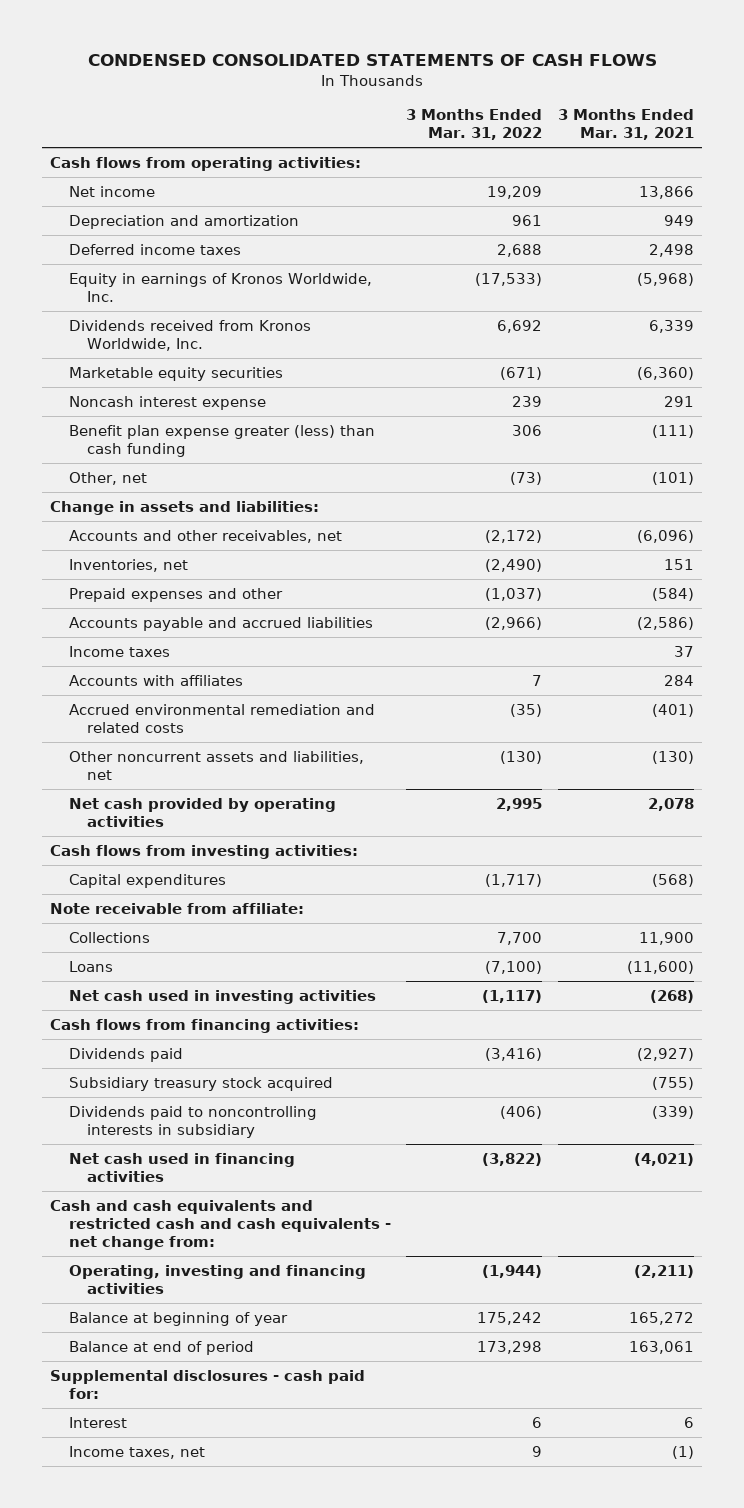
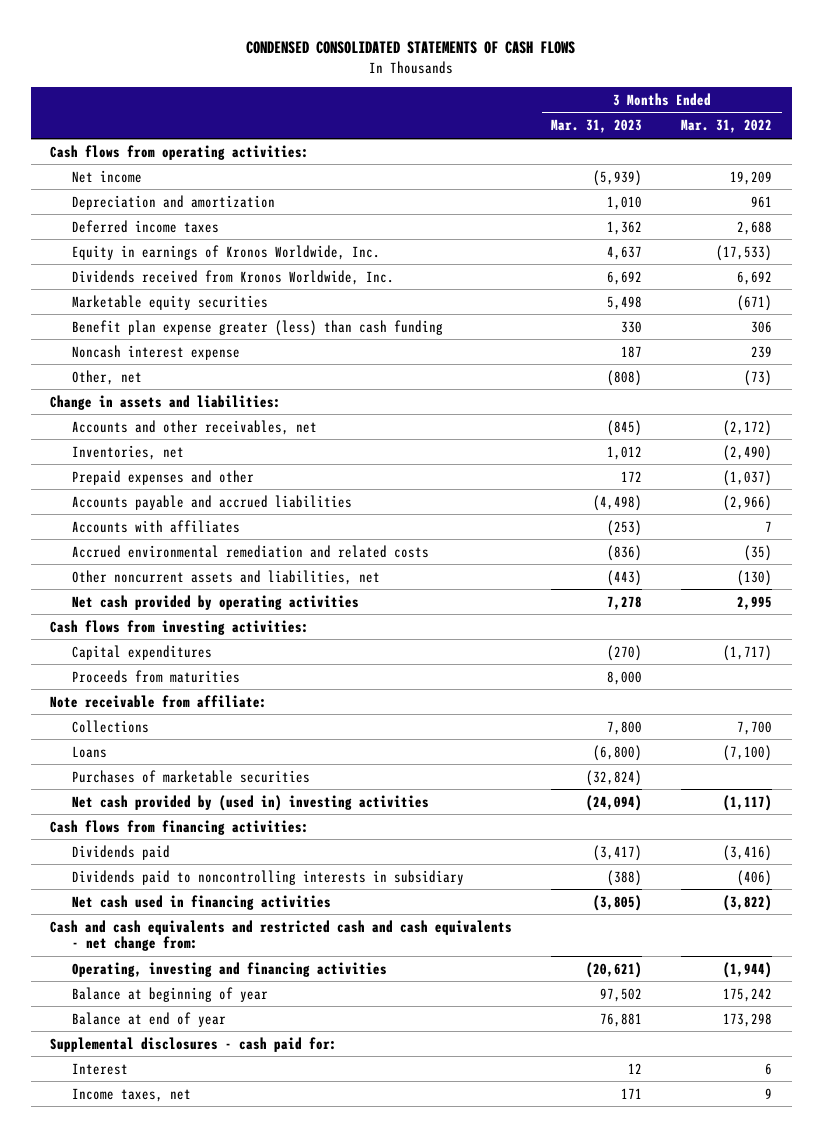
- | 3 Months Ended Mar. 31, 2022 | 3 Months Ended Mar. 31, 2021
+ | 3 Months Ended Mar. 31, 2023 | 3 Months Ended Mar. 31, 2022
moved down: Noncash interest expense | 187 | 239
- Income taxes | | 37
+ Proceeds from maturities | 8,000 |
- Net cash used in investing activities | (1,117) | (268)
+ Purchases of marketable securities | (32,824) |
+ Net cash provided by (used in) investing activities | (24,094) | (1,117)
- Subsidiary treasury stock acquired | | (755)
- Balance at end of period | 173,298 | 163,061
+ Balance at end of year | 76,881 | 173,298

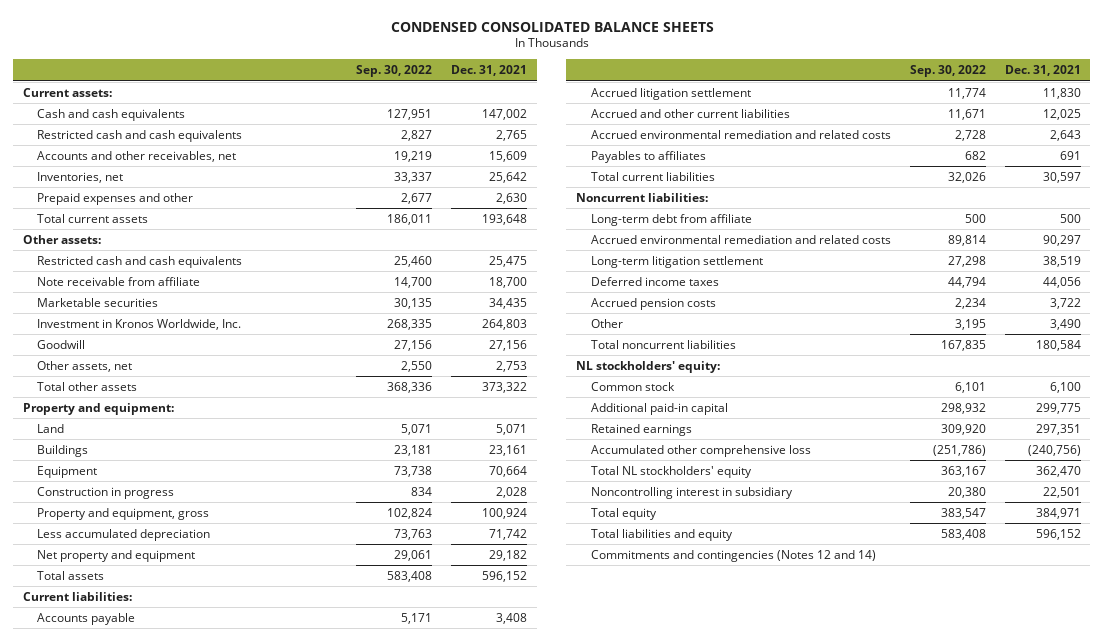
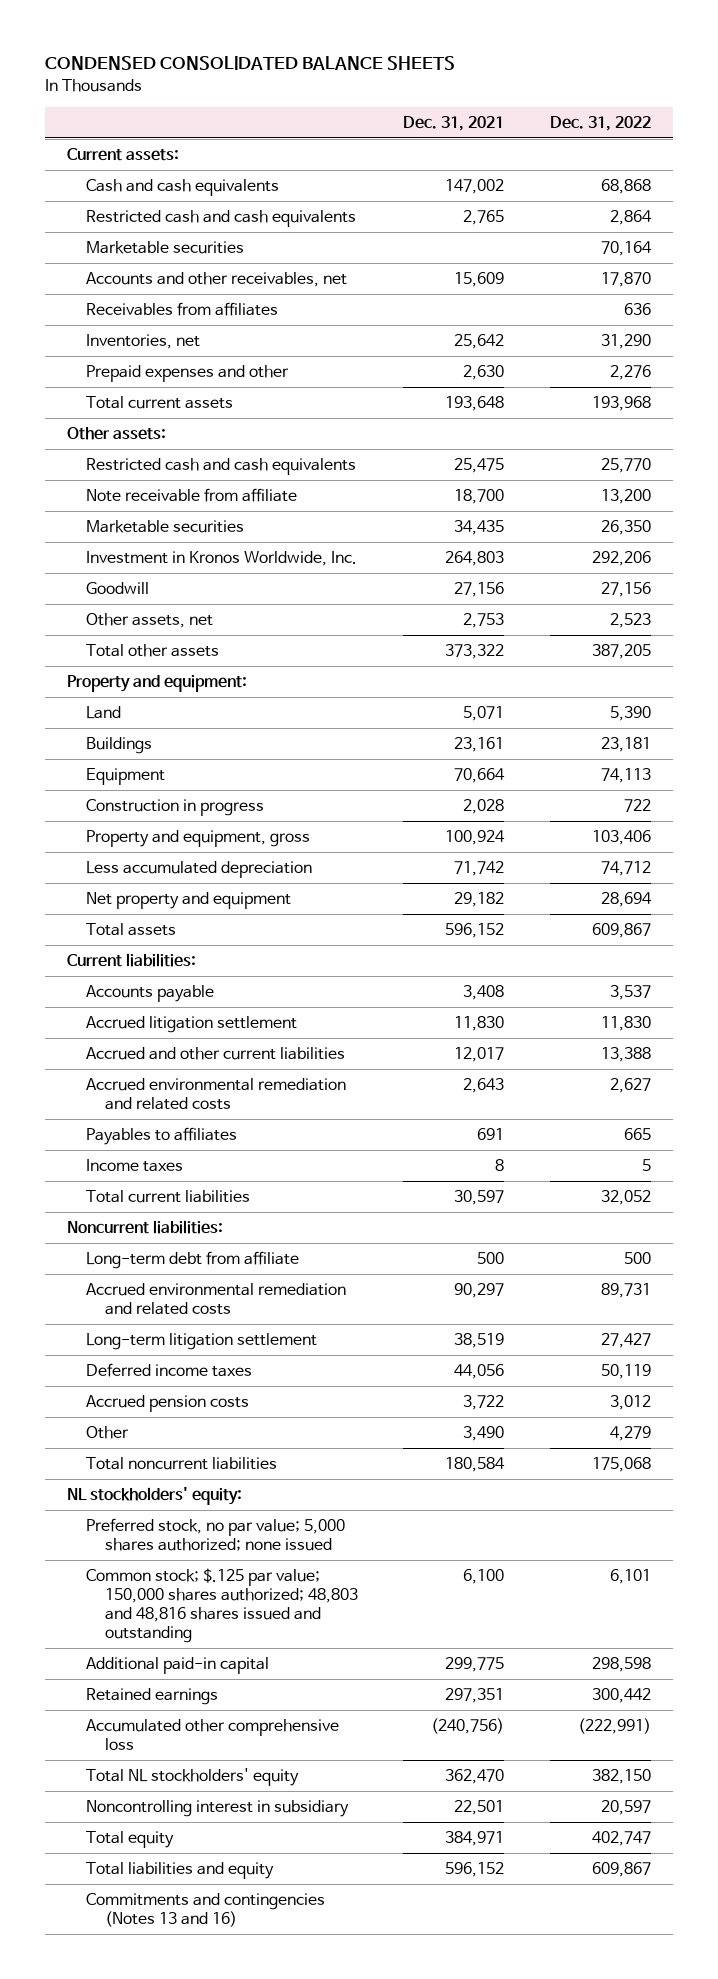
- | Sep. 30, 2022 | Dec. 31, 2021
+ | Dec. 31, 2021 | Dec. 31, 2022
+ Marketable securities | | 70,164
+ Receivables from affiliates | | 636
- Accrued and other current liabilities | 11,671 | 12,025
+ Accrued and other current liabilities | 12,017 | 13,388
+ Income taxes | 8 | 5
- Common stock | 6,101 | 6,100
+ Preferred stock, no par value; 5,000 shares authorized; none issued
+ Common stock; $.125 par value; 150,000 shares authorized; 48,803 and 48,816 shares issued and outstanding | 6,100 | 6,101
- Commitments and contingencies (Notes 12 and 14)
+ Commitments and contingencies (Notes 13 and 16)

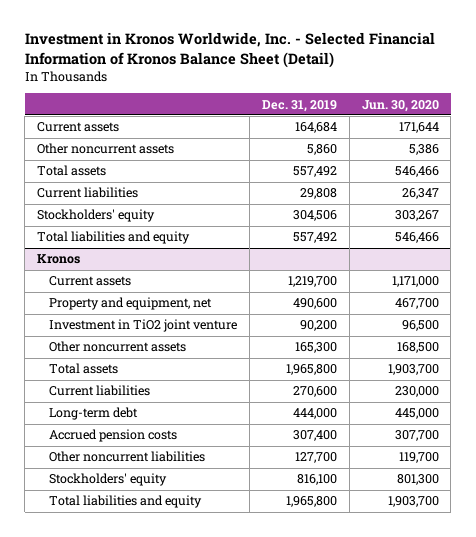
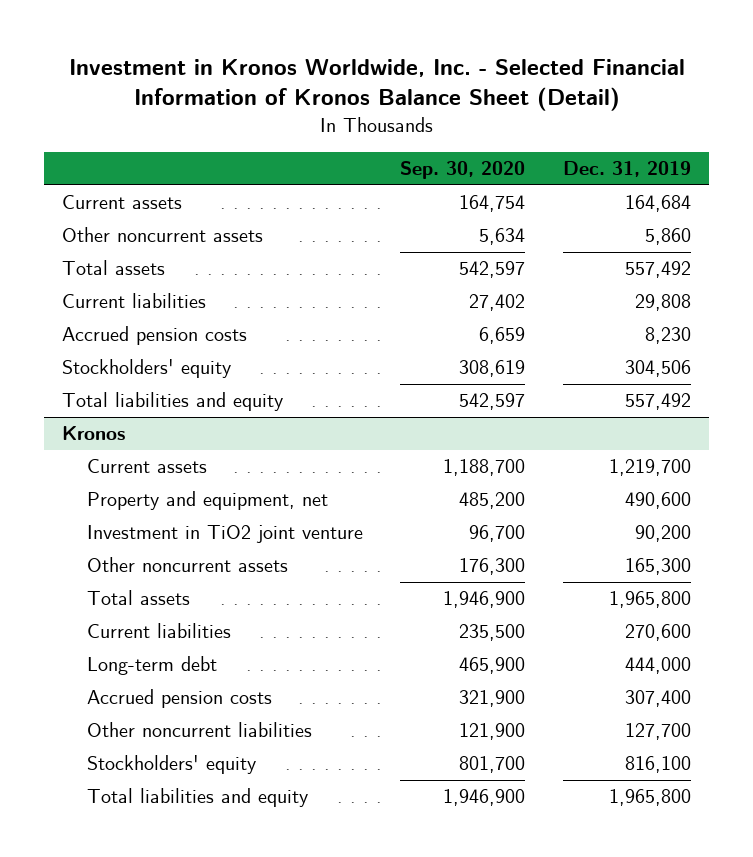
- | Dec. 31, 2019 | Jun. 30, 2020
+ | Sep. 30, 2020 | Dec. 31, 2019
+ Accrued pension costs | 6,659 | 8,230

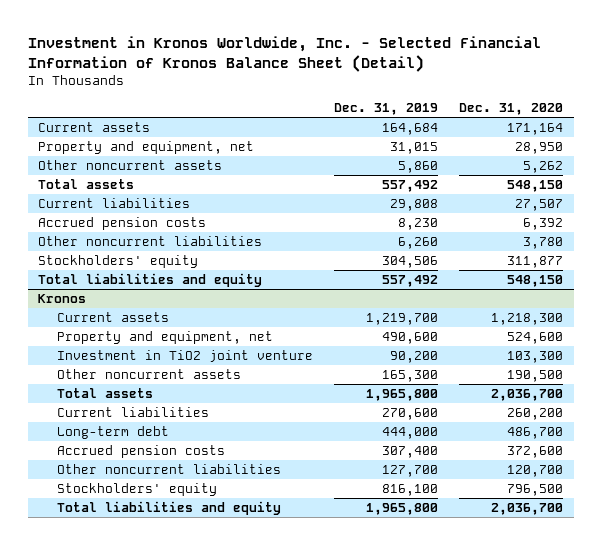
- | Sep. 30, 2020 | Dec. 31, 2019
+ | Dec. 31, 2019 | Dec. 31, 2020
+ Property and equipment, net | 31,015 | 28,950
+ Other noncurrent liabilities | 6,260 | 3,780

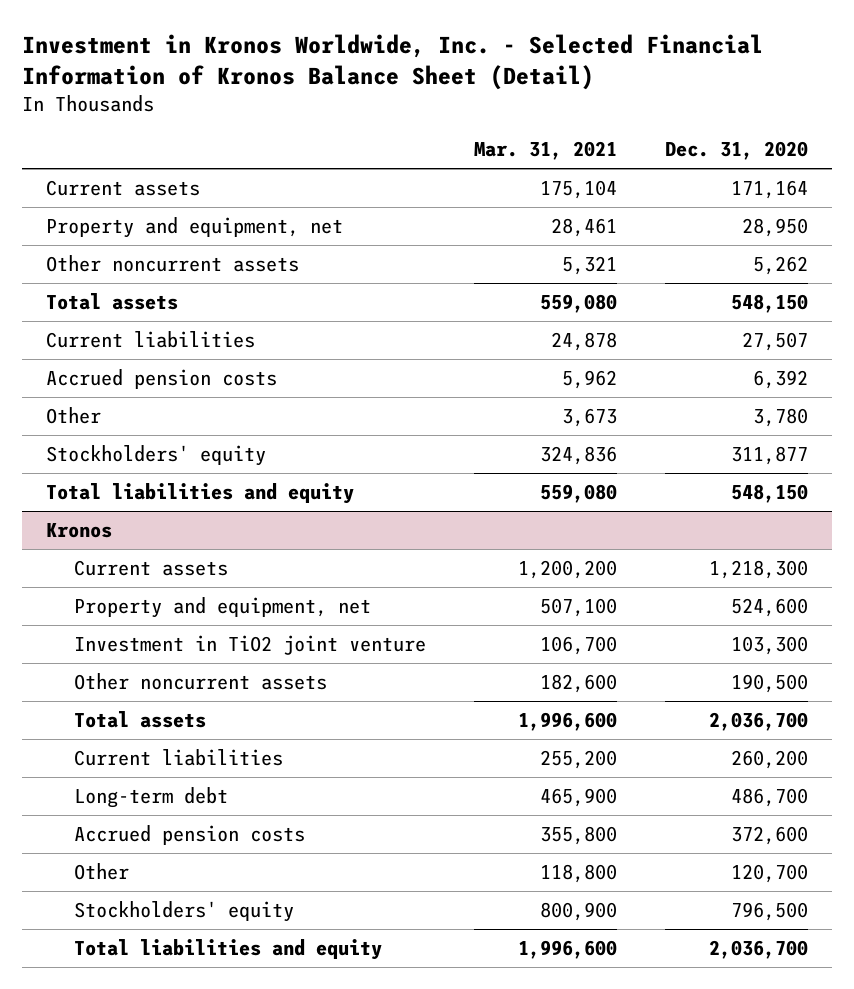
- | Dec. 31, 2019 | Dec. 31, 2020
+ | Mar. 31, 2021 | Dec. 31, 2020
- Other noncurrent liabilities | 6,260 | 3,780
+ Other | 3,673 | 3,780
@ Kronos
- Other noncurrent liabilities | 127,700 | 120,700
+ Other | 118,800 | 120,700

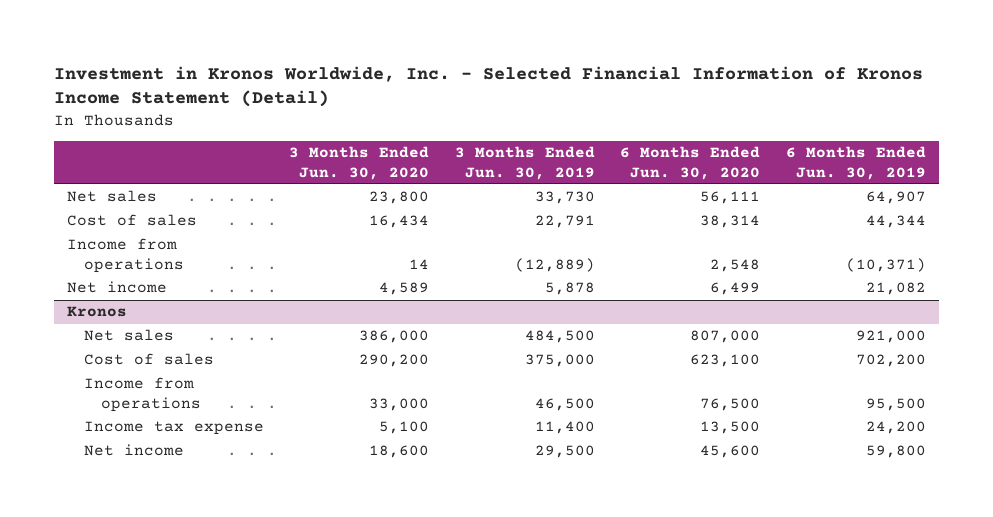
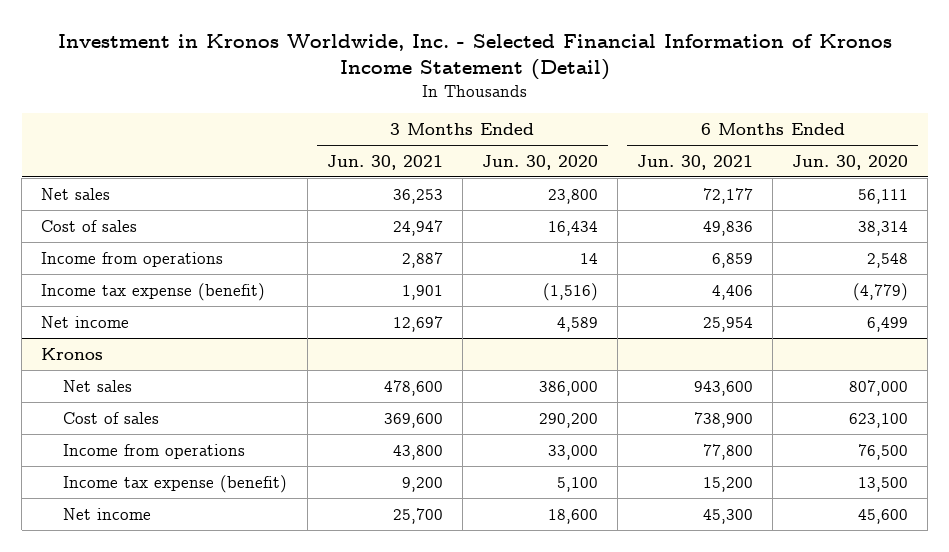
- | 3 Months Ended Jun. 30, 2020 | 3 Months Ended Jun. 30, 2019 | 6 Months Ended Jun. 30, 2020 | 6 Months Ended Jun. 30, 2019
+ | 3 Months Ended Jun. 30, 2021 | 3 Months Ended Jun. 30, 2020 | 6 Months Ended Jun. 30, 2021 | 6 Months Ended Jun. 30, 2020
+ Income tax expense (benefit) | 1,901 | (1,516) | 4,406 | (4,779)
@ Kronos
- Income tax expense | 5,100 | 11,400 | 13,500 | 24,200
+ Income tax expense (benefit) | 9,200 | 5,100 | 15,200 | 13,500

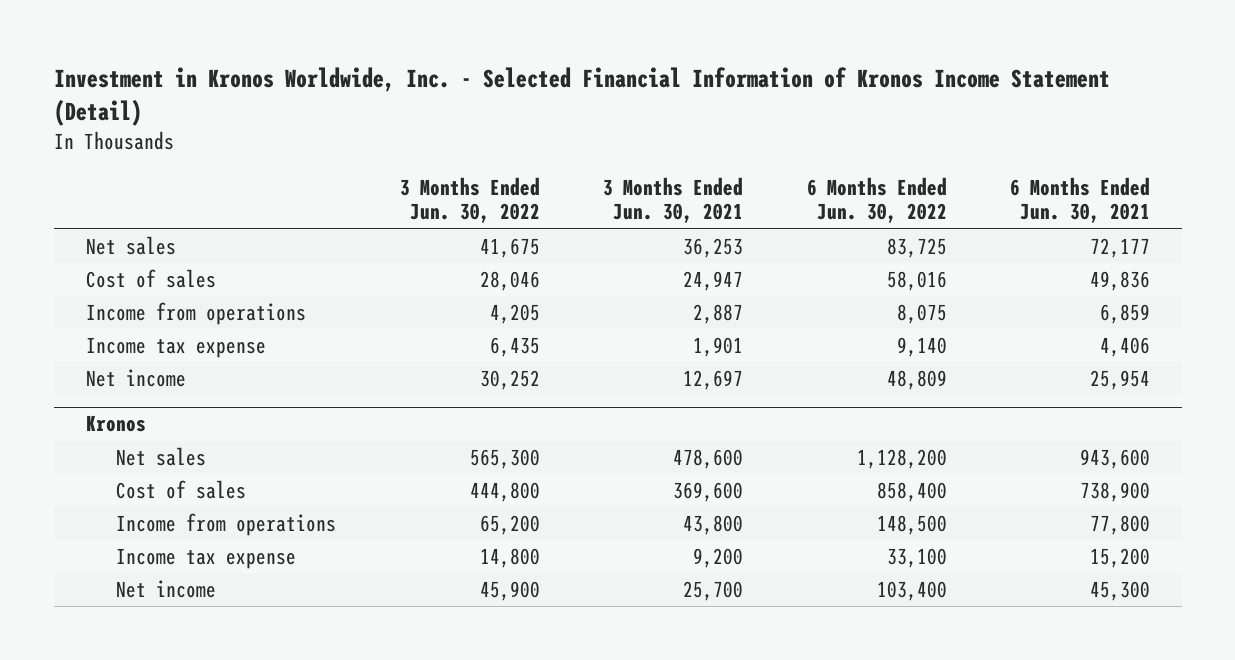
- | 3 Months Ended Jun. 30, 2021 | 3 Months Ended Jun. 30, 2020 | 6 Months Ended Jun. 30, 2021 | 6 Months Ended Jun. 30, 2020
+ | 3 Months Ended Jun. 30, 2022 | 3 Months Ended Jun. 30, 2021 | 6 Months Ended Jun. 30, 2022 | 6 Months Ended Jun. 30, 2021
- Income tax expense (benefit) | 1,901 | (1,516) | 4,406 | (4,779)
+ Income tax expense | 6,435 | 1,901 | 9,140 | 4,406
@ Kronos
- Income tax expense (benefit) | 9,200 | 5,100 | 15,200 | 13,500
+ Income tax expense | 14,800 | 9,200 | 33,100 | 15,200

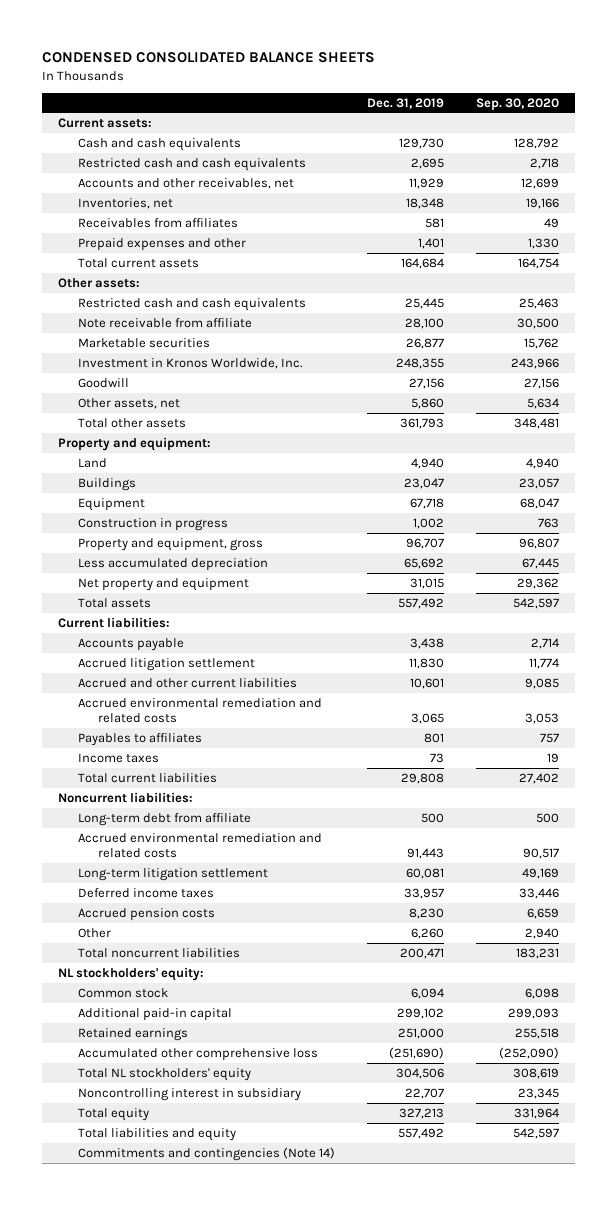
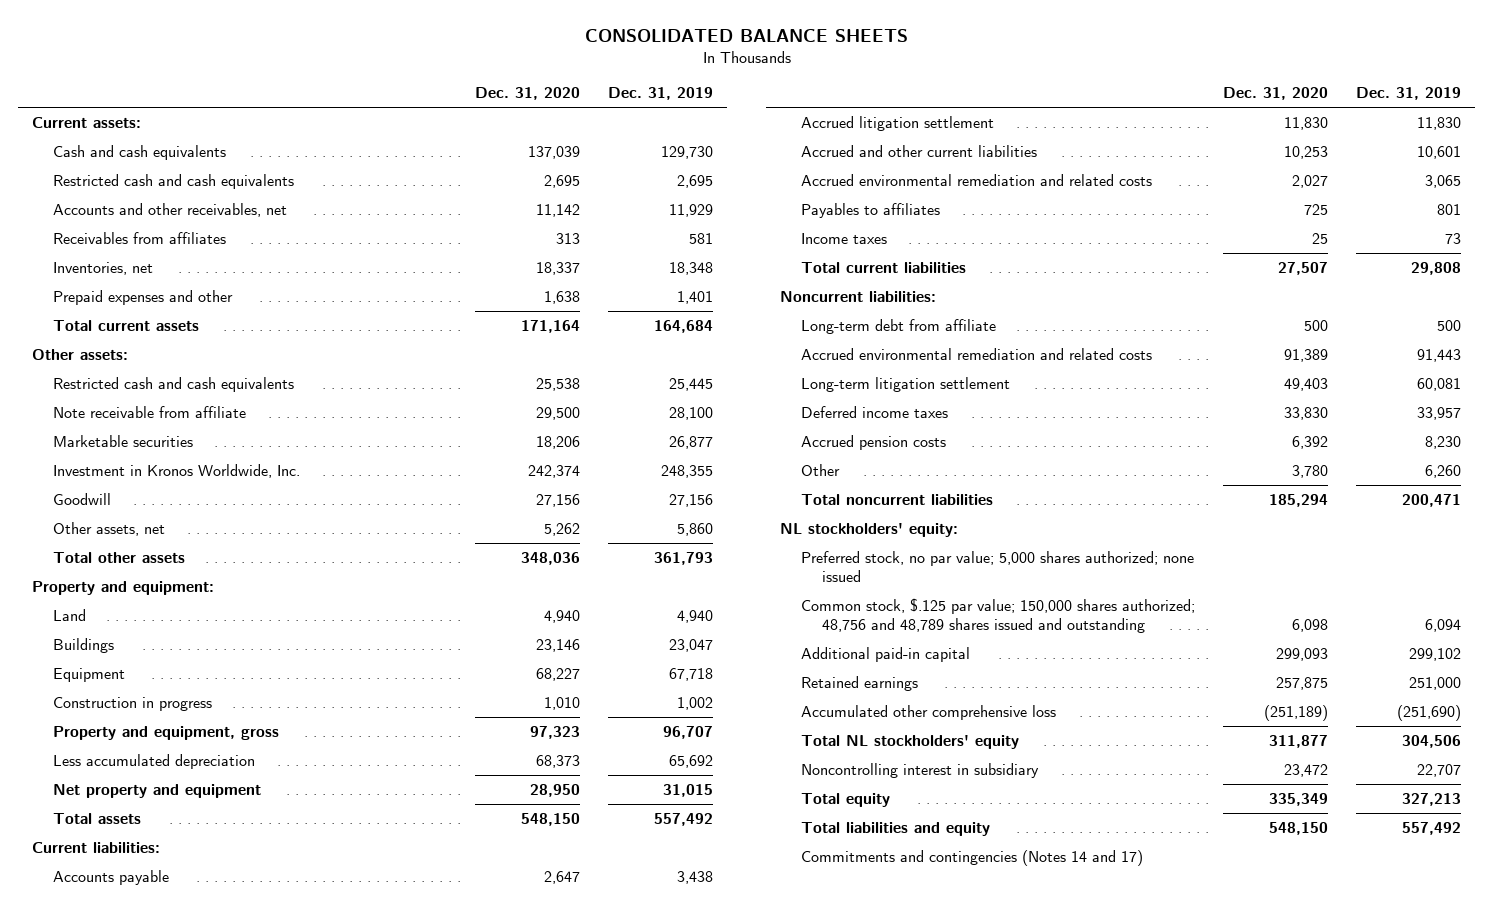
- CONDENSED CONSOLIDATED BALANCE SHEETS
+ CONSOLIDATED BALANCE SHEETS
- | Dec. 31, 2019 | Sep. 30, 2020
+ | Dec. 31, 2020 | Dec. 31, 2019
moved down: Inventories, net | 18,337 | 18,348
- Common stock | 6,094 | 6,098
+ Preferred stock, no par value; 5,000 shares authorized; none issued
+ Common stock, $.125 par value; 150,000 shares authorized; 48,756 and 48,789 shares issued and outstanding | 6,098 | 6,094
- Commitments and contingencies (Note 14)
+ Commitments and contingencies (Notes 14 and 17)

